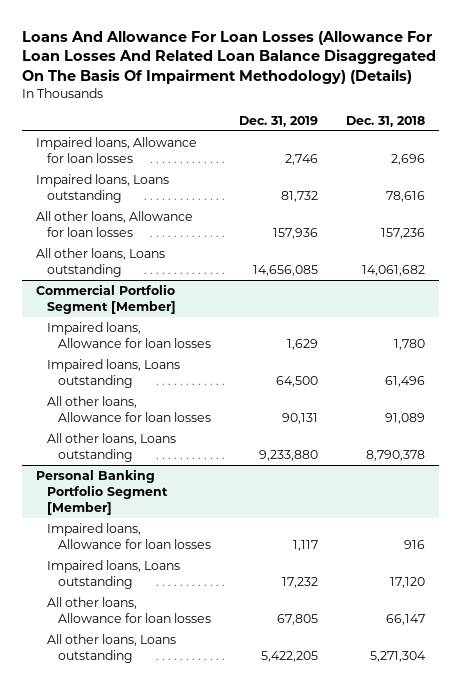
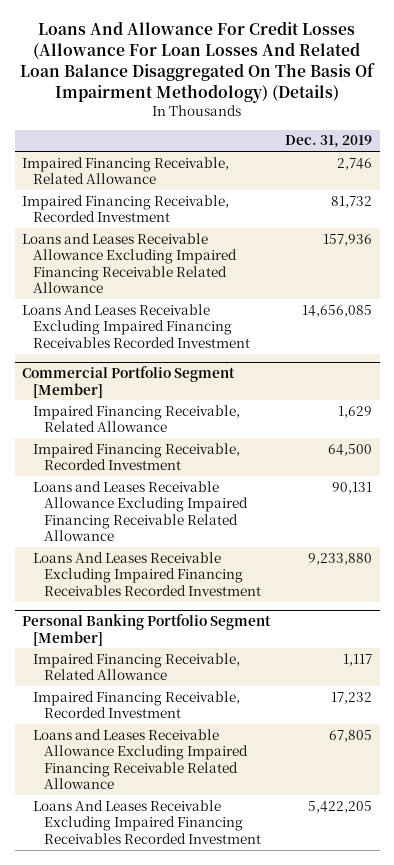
- Loans And Allowance For Loan Losses (Allowance For Loan Losses And Related Loan Balance Disaggregated On The Basis Of Impairment Methodology) (Details)
+ Loans And Allowance For Credit Losses (Allowance For Loan Losses And Related Loan Balance Disaggregated On The Basis Of Impairment Methodology) (Details)
- | Dec. 31, 2019 | Dec. 31, 2018
+ | Dec. 31, 2019
- Impaired loans, Allowance for loan losses | 2,746 | 2,696
- Impaired loans, Loans outstanding | 81,732 | 78,616
- All other loans, Allowance for loan losses | 157,936 | 157,236
- All other loans, Loans outstanding | 14,656,085 | 14,061,682
+ Impaired Financing Receivable, Related Allowance | 2,746
+ Impaired Financing Receivable, Recorded Investment | 81,732
+ Loans and Leases Receivable Allowance Excluding Impaired Financing Receivable Related Allowance | 157,936
+ Loans And Leases Receivable Excluding Impaired Financing Receivables Recorded Investment | 14,656,085
@ Commercial Portfolio Segment [Member]
- Impaired loans, Allowance for loan losses | 1,629 | 1,780
- Impaired loans, Loans outstanding | 64,500 | 61,496
- All other loans, Allowance for loan losses | 90,131 | 91,089
- All other loans, Loans outstanding | 9,233,880 | 8,790,378
+ Impaired Financing Receivable, Related Allowance | 1,629
+ Impaired Financing Receivable, Recorded Investment | 64,500
+ Loans and Leases Receivable Allowance Excluding Impaired Financing Receivable Related Allowance | 90,131
+ Loans And Leases Receivable Excluding Impaired Financing Receivables Recorded Investment | 9,233,880
@ Personal Banking Portfolio Segment [Member]
- Impaired loans, Allowance for loan losses | 1,117 | 916
- Impaired loans, Loans outstanding | 17,232 | 17,120
- All other loans, Allowance for loan losses | 67,805 | 66,147
- All other loans, Loans outstanding | 5,422,205 | 5,271,304
+ Impaired Financing Receivable, Related Allowance | 1,117
+ Impaired Financing Receivable, Recorded Investment | 17,232
+ Loans and Leases Receivable Allowance Excluding Impaired Financing Receivable Related Allowance | 67,805
+ Loans And Leases Receivable Excluding Impaired Financing Receivables Recorded Investment | 5,422,205

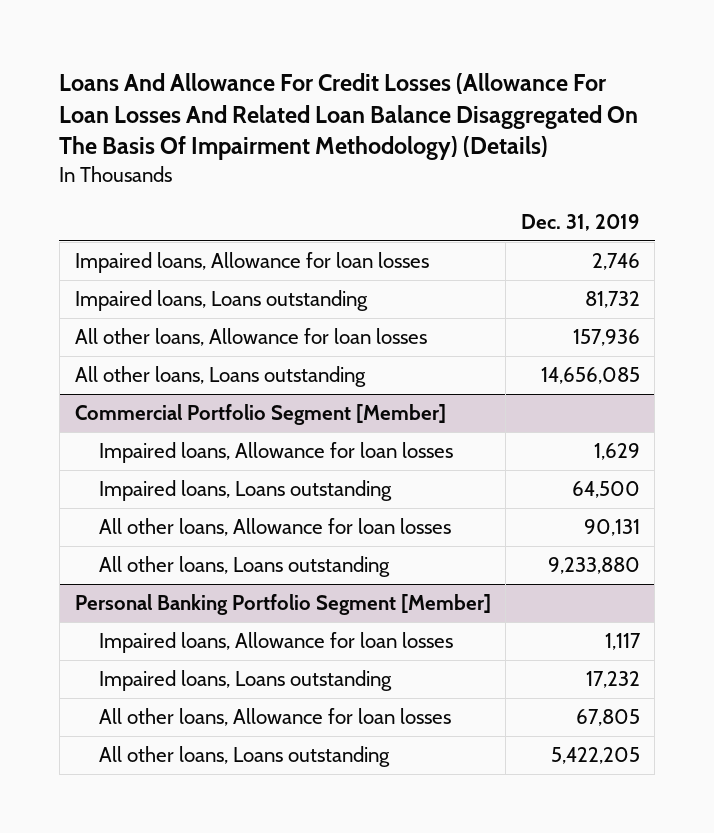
- Impaired Financing Receivable, Related Allowance | 2,746
- Impaired Financing Receivable, Recorded Investment | 81,732
- Loans and Leases Receivable Allowance Excluding Impaired Financing Receivable Related Allowance | 157,936
- Loans And Leases Receivable Excluding Impaired Financing Receivables Recorded Investment | 14,656,085
+ Impaired loans, Allowance for loan losses | 2,746
+ Impaired loans, Loans outstanding | 81,732
+ All other loans, Allowance for loan losses | 157,936
+ All other loans, Loans outstanding | 14,656,085
@ Commercial Portfolio Segment [Member]
- Impaired Financing Receivable, Related Allowance | 1,629
- Impaired Financing Receivable, Recorded Investment | 64,500
- Loans and Leases Receivable Allowance Excluding Impaired Financing Receivable Related Allowance | 90,131
- Loans And Leases Receivable Excluding Impaired Financing Receivables Recorded Investment | 9,233,880
+ Impaired loans, Allowance for loan losses | 1,629
+ Impaired loans, Loans outstanding | 64,500
+ All other loans, Allowance for loan losses | 90,131
+ All other loans, Loans outstanding | 9,233,880
@ Personal Banking Portfolio Segment [Member]
- Impaired Financing Receivable, Related Allowance | 1,117
- Impaired Financing Receivable, Recorded Investment | 17,232
- Loans and Leases Receivable Allowance Excluding Impaired Financing Receivable Related Allowance | 67,805
- Loans And Leases Receivable Excluding Impaired Financing Receivables Recorded Investment | 5,422,205
+ Impaired loans, Allowance for loan losses | 1,117
+ Impaired loans, Loans outstanding | 17,232
+ All other loans, Allowance for loan losses | 67,805
+ All other loans, Loans outstanding | 5,422,205

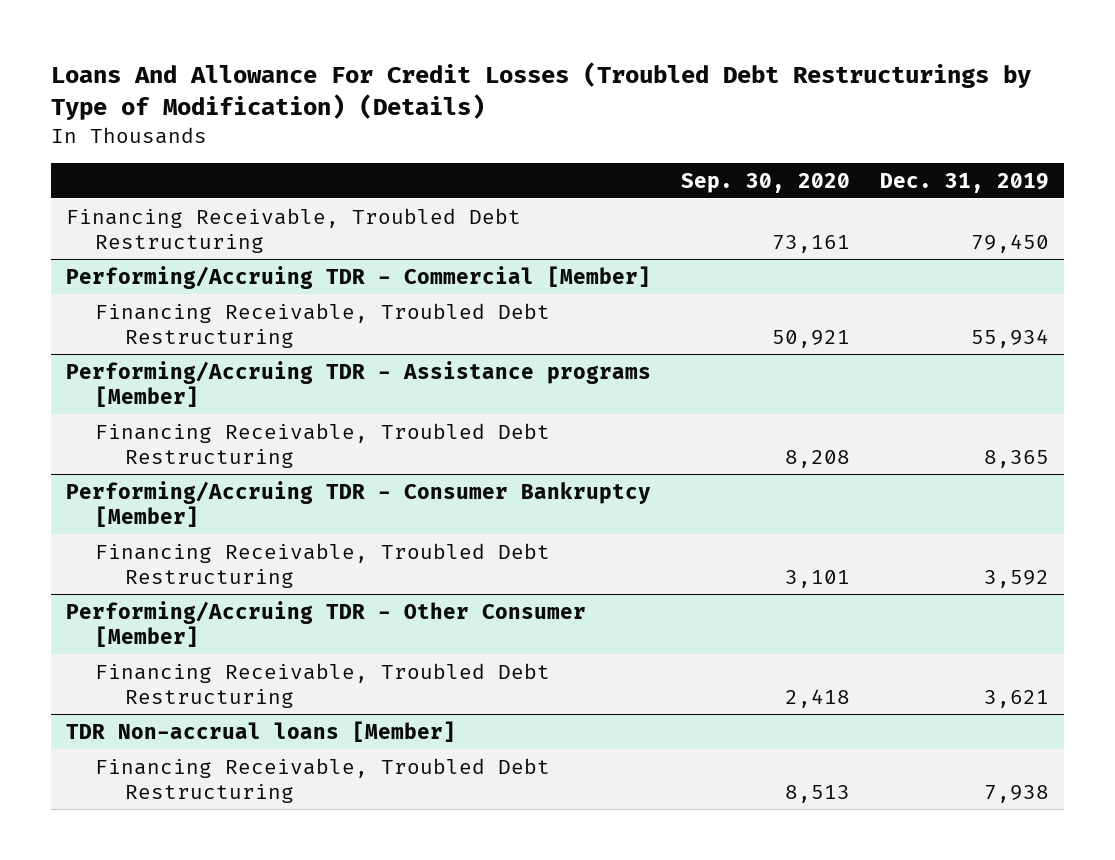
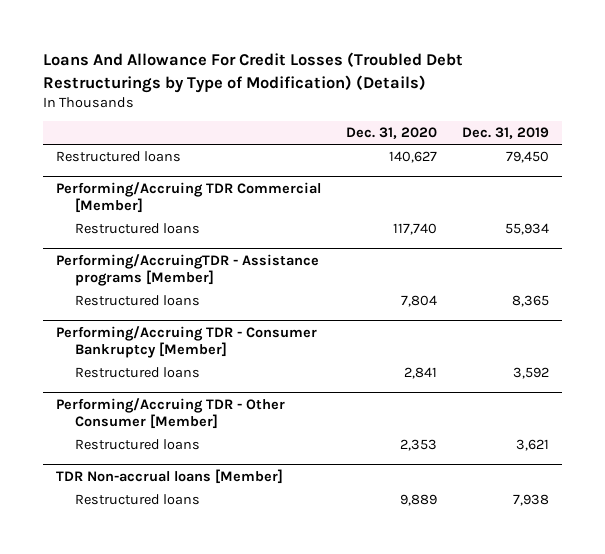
- | Sep. 30, 2020 | Dec. 31, 2019
+ | Dec. 31, 2020 | Dec. 31, 2019
- Financing Receivable, Troubled Debt Restructuring | 73,161 | 79,450
- Performing/Accruing TDR - Commercial [Member]
- Financing Receivable, Troubled Debt Restructuring | 50,921 | 55,934
- Performing/Accruing TDR - Assistance programs [Member]
- Financing Receivable, Troubled Debt Restructuring | 8,208 | 8,365
+ Restructured loans | 140,627 | 79,450
+ Performing/Accruing TDR Commercial [Member]
+ Restructured loans | 117,740 | 55,934
+ Performing/AccruingTDR - Assistance programs [Member]
+ Restructured loans | 7,804 | 8,365
@ Performing/Accruing TDR - Consumer Bankruptcy [Member]
- Financing Receivable, Troubled Debt Restructuring | 3,101 | 3,592
+ Restructured loans | 2,841 | 3,592
@ Performing/Accruing TDR - Other Consumer [Member]
- Financing Receivable, Troubled Debt Restructuring | 2,418 | 3,621
+ Restructured loans | 2,353 | 3,621
@ TDR Non-accrual loans [Member]
- Financing Receivable, Troubled Debt Restructuring | 8,513 | 7,938
+ Restructured loans | 9,889 | 7,938

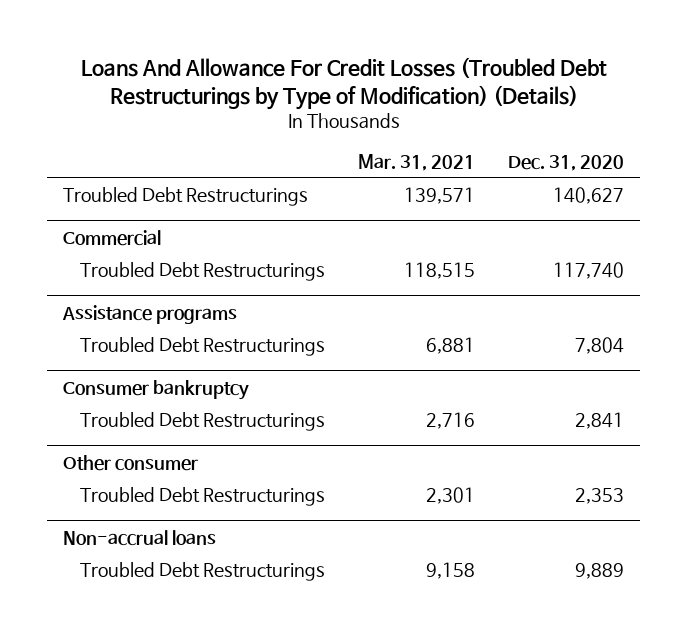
- | Dec. 31, 2020 | Dec. 31, 2019
+ | Mar. 31, 2021 | Dec. 31, 2020
- Restructured loans | 140,627 | 79,450
- Performing/Accruing TDR Commercial [Member]
- Restructured loans | 117,740 | 55,934
- Performing/AccruingTDR - Assistance programs [Member]
- Restructured loans | 7,804 | 8,365
- Performing/Accruing TDR - Consumer Bankruptcy [Member]
- Restructured loans | 2,841 | 3,592
- Performing/Accruing TDR - Other Consumer [Member]
- Restructured loans | 2,353 | 3,621
- TDR Non-accrual loans [Member]
- Restructured loans | 9,889 | 7,938
+ Troubled Debt Restructurings | 139,571 | 140,627
+ Commercial
+ Troubled Debt Restructurings | 118,515 | 117,740
+ Assistance programs
+ Troubled Debt Restructurings | 6,881 | 7,804
+ Consumer bankruptcy
+ Troubled Debt Restructurings | 2,716 | 2,841
+ Other consumer
+ Troubled Debt Restructurings | 2,301 | 2,353
+ Non-accrual loans
+ Troubled Debt Restructurings | 9,158 | 9,889

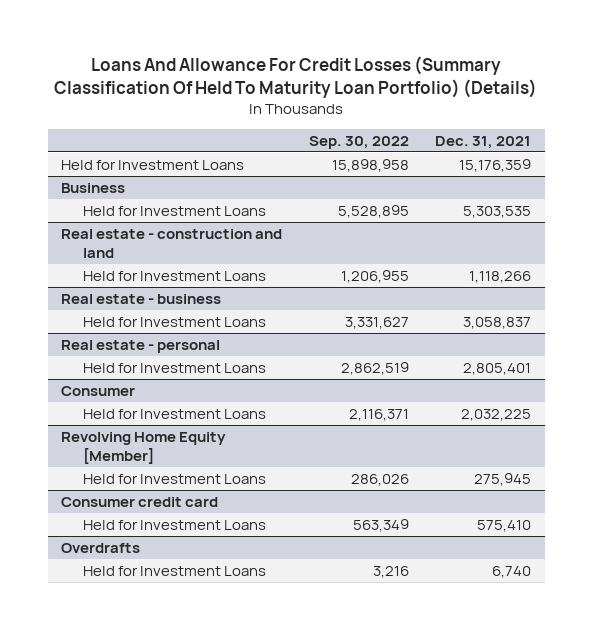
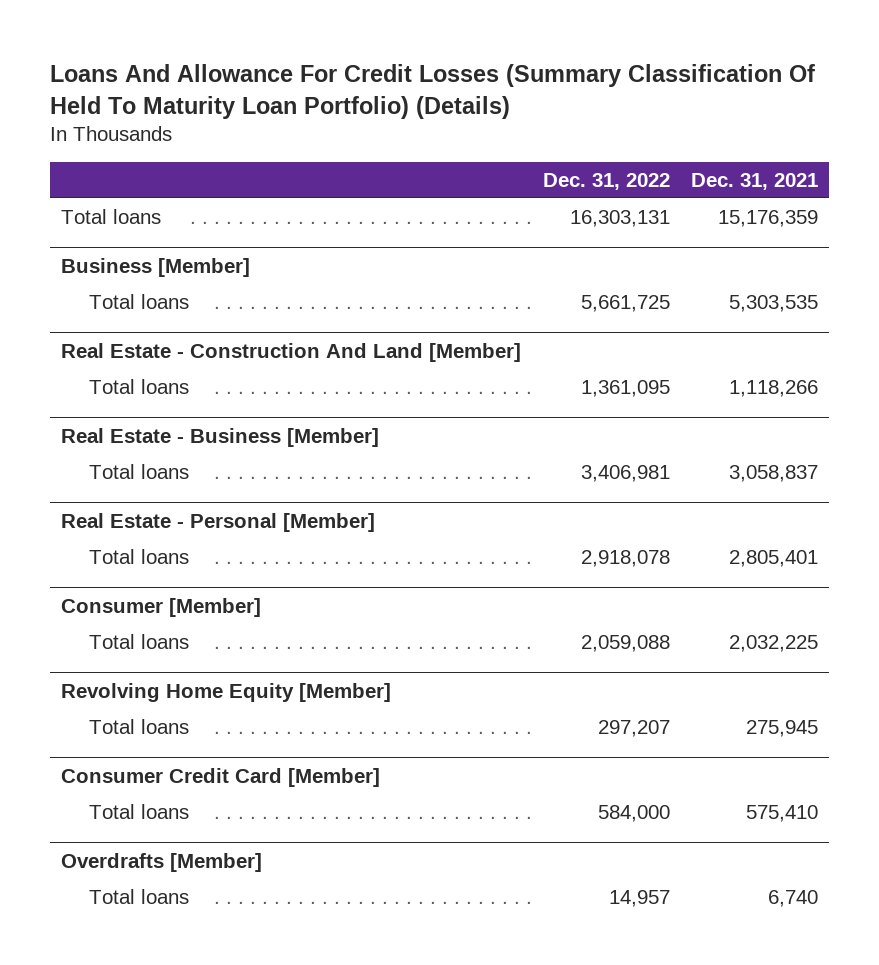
- | Sep. 30, 2022 | Dec. 31, 2021
+ | Dec. 31, 2022 | Dec. 31, 2021
- Held for Investment Loans | 15,898,958 | 15,176,359
- Business
- Held for Investment Loans | 5,528,895 | 5,303,535
- Real estate - construction and land
- Held for Investment Loans | 1,206,955 | 1,118,266
- Real estate - business
- Held for Investment Loans | 3,331,627 | 3,058,837
- Real estate - personal
- Held for Investment Loans | 2,862,519 | 2,805,401
- Consumer
- Held for Investment Loans | 2,116,371 | 2,032,225
+ Total loans | 16,303,131 | 15,176,359
+ Business [Member]
+ Total loans | 5,661,725 | 5,303,535
+ Real Estate - Construction And Land [Member]
+ Total loans | 1,361,095 | 1,118,266
+ Real Estate - Business [Member]
+ Total loans | 3,406,981 | 3,058,837
+ Real Estate - Personal [Member]
+ Total loans | 2,918,078 | 2,805,401
+ Consumer [Member]
+ Total loans | 2,059,088 | 2,032,225
@ Revolving Home Equity [Member]
- Held for Investment Loans | 286,026 | 275,945
- Consumer credit card
- Held for Investment Loans | 563,349 | 575,410
- Overdrafts
- Held for Investment Loans | 3,216 | 6,740
@ Revolving Home Equity [Member]
+ Total loans | 297,207 | 275,945
+ Consumer Credit Card [Member]
+ Total loans | 584,000 | 575,410
+ Overdrafts [Member]
+ Total loans | 14,957 | 6,740

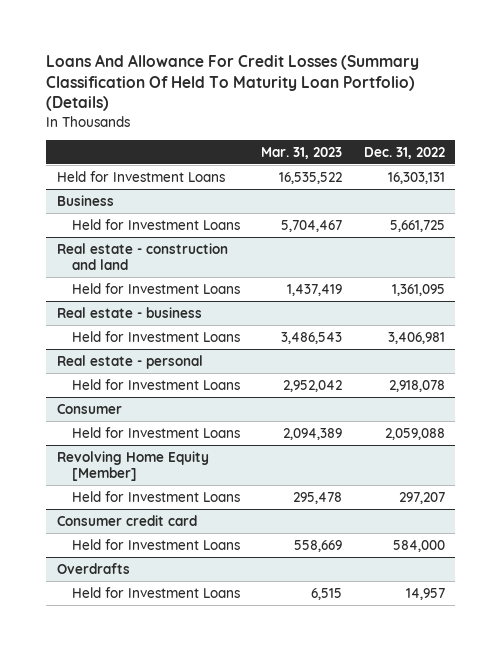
- | Dec. 31, 2022 | Dec. 31, 2021
+ | Mar. 31, 2023 | Dec. 31, 2022
- Total loans | 16,303,131 | 15,176,359
- Business [Member]
- Total loans | 5,661,725 | 5,303,535
- Real Estate - Construction And Land [Member]
- Total loans | 1,361,095 | 1,118,266
- Real Estate - Business [Member]
- Total loans | 3,406,981 | 3,058,837
- Real Estate - Personal [Member]
- Total loans | 2,918,078 | 2,805,401
- Consumer [Member]
- Total loans | 2,059,088 | 2,032,225
+ Held for Investment Loans | 16,535,522 | 16,303,131
+ Business
+ Held for Investment Loans | 5,704,467 | 5,661,725
+ Real estate - construction and land
+ Held for Investment Loans | 1,437,419 | 1,361,095
+ Real estate - business
+ Held for Investment Loans | 3,486,543 | 3,406,981
+ Real estate - personal
+ Held for Investment Loans | 2,952,042 | 2,918,078
+ Consumer
+ Held for Investment Loans | 2,094,389 | 2,059,088
@ Revolving Home Equity [Member]
- Total loans | 297,207 | 275,945
- Consumer Credit Card [Member]
- Total loans | 584,000 | 575,410
- Overdrafts [Member]
- Total loans | 14,957 | 6,740
@ Revolving Home Equity [Member]
+ Held for Investment Loans | 295,478 | 297,207
+ Consumer credit card
+ Held for Investment Loans | 558,669 | 584,000
+ Overdrafts
+ Held for Investment Loans | 6,515 | 14,957

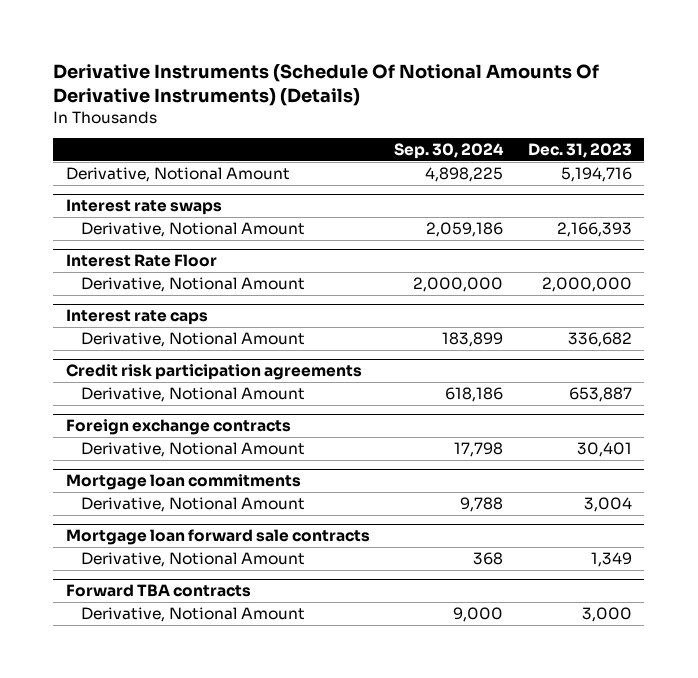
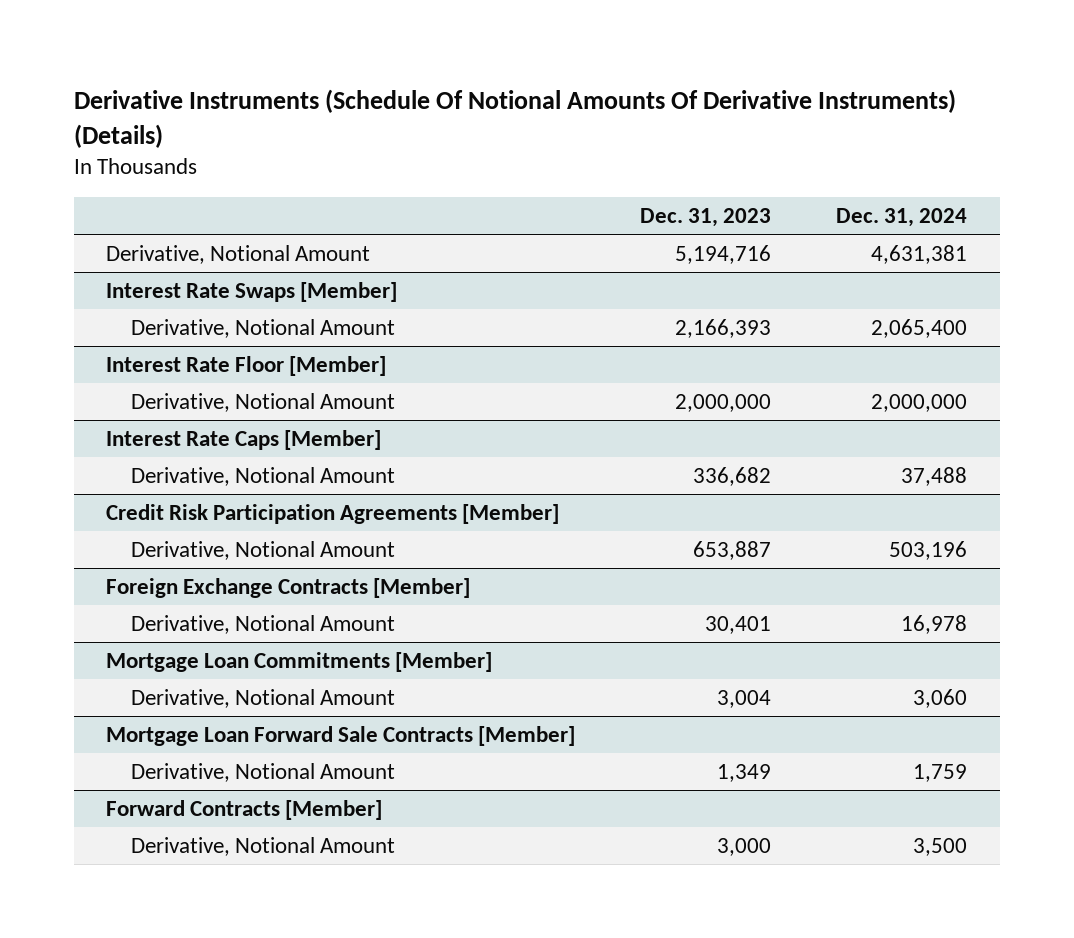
- | Sep. 30, 2024 | Dec. 31, 2023
+ | Dec. 31, 2023 | Dec. 31, 2024
- Interest rate swaps
+ Interest Rate Swaps [Member]
- Interest Rate Floor
+ Interest Rate Floor [Member]
- Interest rate caps
+ Interest Rate Caps [Member]
- Credit risk participation agreements
+ Credit Risk Participation Agreements [Member]
- Foreign exchange contracts
+ Foreign Exchange Contracts [Member]
- Mortgage loan commitments
+ Mortgage Loan Commitments [Member]
- Mortgage loan forward sale contracts
+ Mortgage Loan Forward Sale Contracts [Member]
- Forward TBA contracts
+ Forward Contracts [Member]

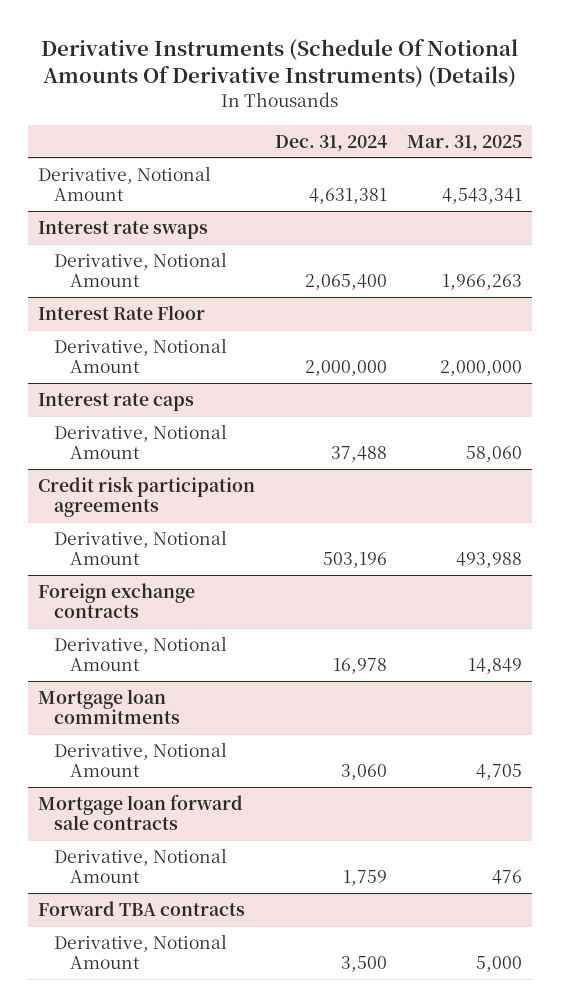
- | Dec. 31, 2023 | Dec. 31, 2024
+ | Dec. 31, 2024 | Mar. 31, 2025
- Interest Rate Swaps [Member]
+ Interest rate swaps
- Interest Rate Floor [Member]
+ Interest Rate Floor
- Interest Rate Caps [Member]
+ Interest rate caps
- Credit Risk Participation Agreements [Member]
+ Credit risk participation agreements
- Foreign Exchange Contracts [Member]
+ Foreign exchange contracts
- Mortgage Loan Commitments [Member]
+ Mortgage loan commitments
- Mortgage Loan Forward Sale Contracts [Member]
+ Mortgage loan forward sale contracts
- Forward Contracts [Member]
+ Forward TBA contracts

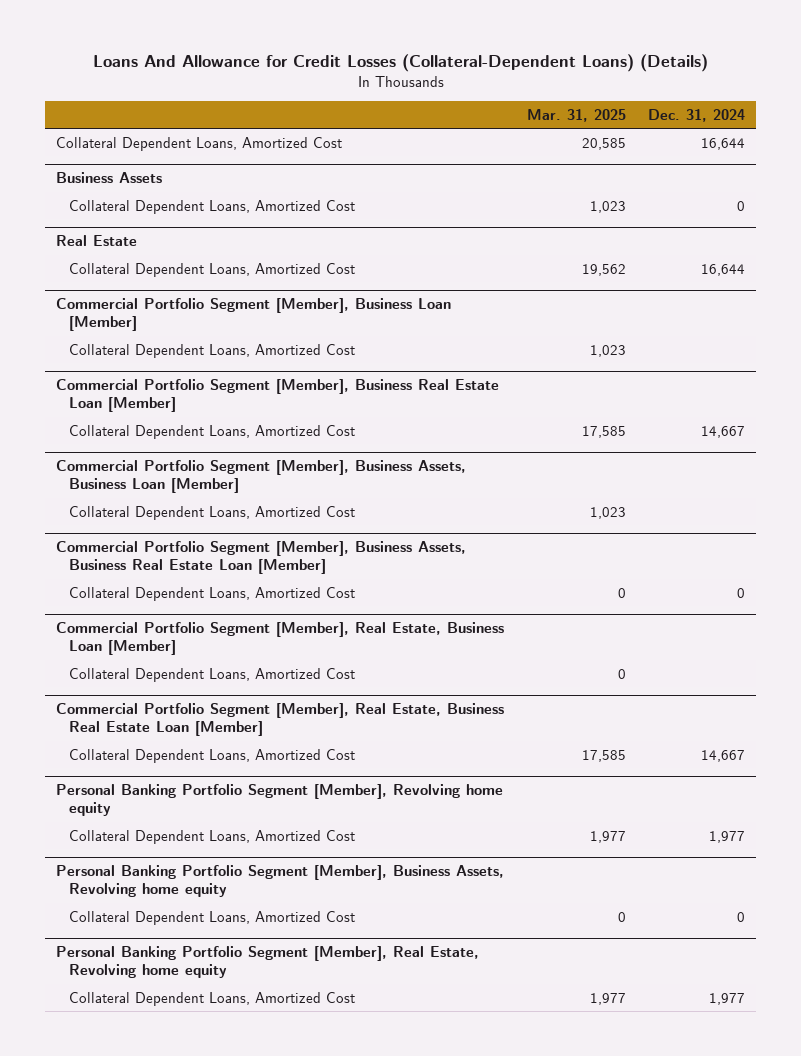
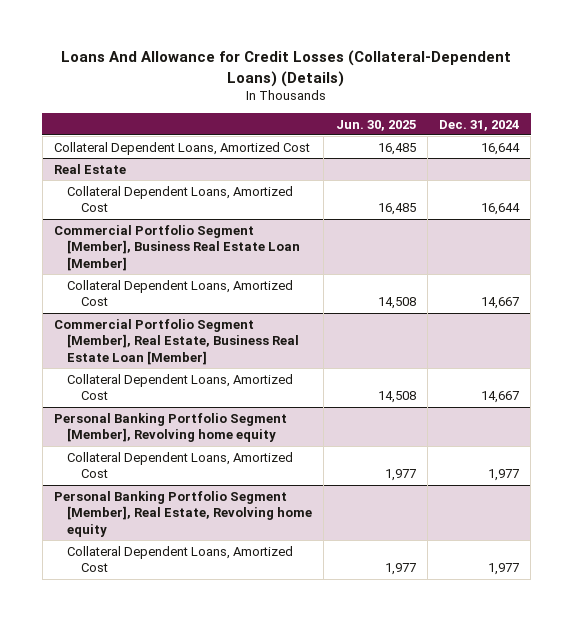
- | Mar. 31, 2025 | Dec. 31, 2024
+ | Jun. 30, 2025 | Dec. 31, 2024
- Business Assets
- Collateral Dependent Loans, Amortized Cost | 1,023 | 0
- Commercial Portfolio Segment [Member], Business Loan [Member]
- Collateral Dependent Loans, Amortized Cost | 1,023 |
- Commercial Portfolio Segment [Member], Business Assets, Business Loan [Member]
- Collateral Dependent Loans, Amortized Cost | 1,023 |
- Commercial Portfolio Segment [Member], Business Assets, Business Real Estate Loan [Member]
- Collateral Dependent Loans, Amortized Cost | 0 | 0
- Commercial Portfolio Segment [Member], Real Estate, Business Loan [Member]
- Collateral Dependent Loans, Amortized Cost | 0 |
- Personal Banking Portfolio Segment [Member], Business Assets, Revolving home equity
- Collateral Dependent Loans, Amortized Cost | 0 | 0

